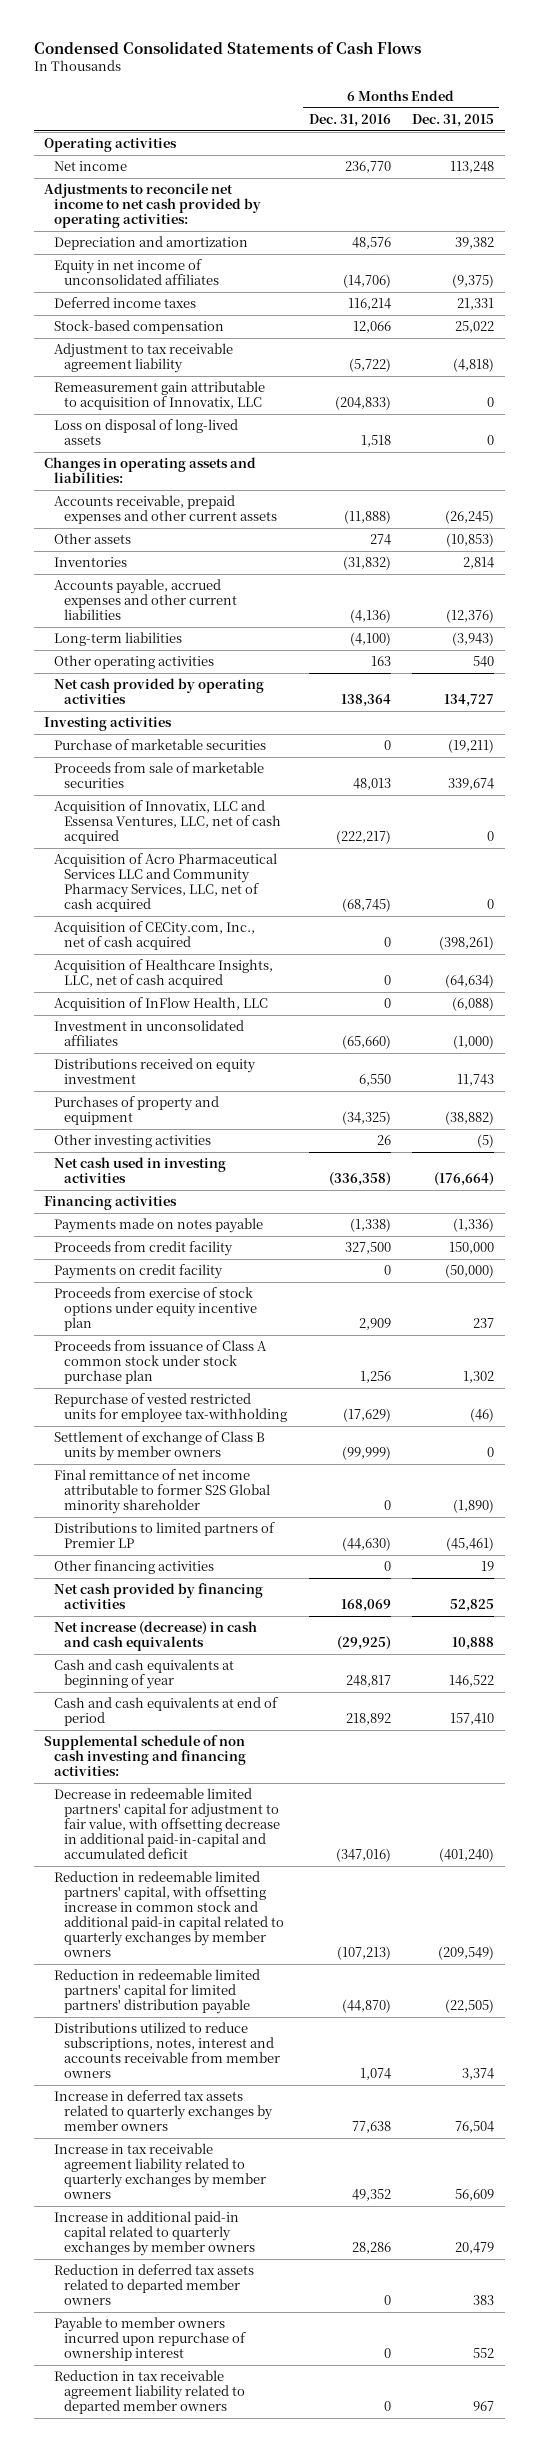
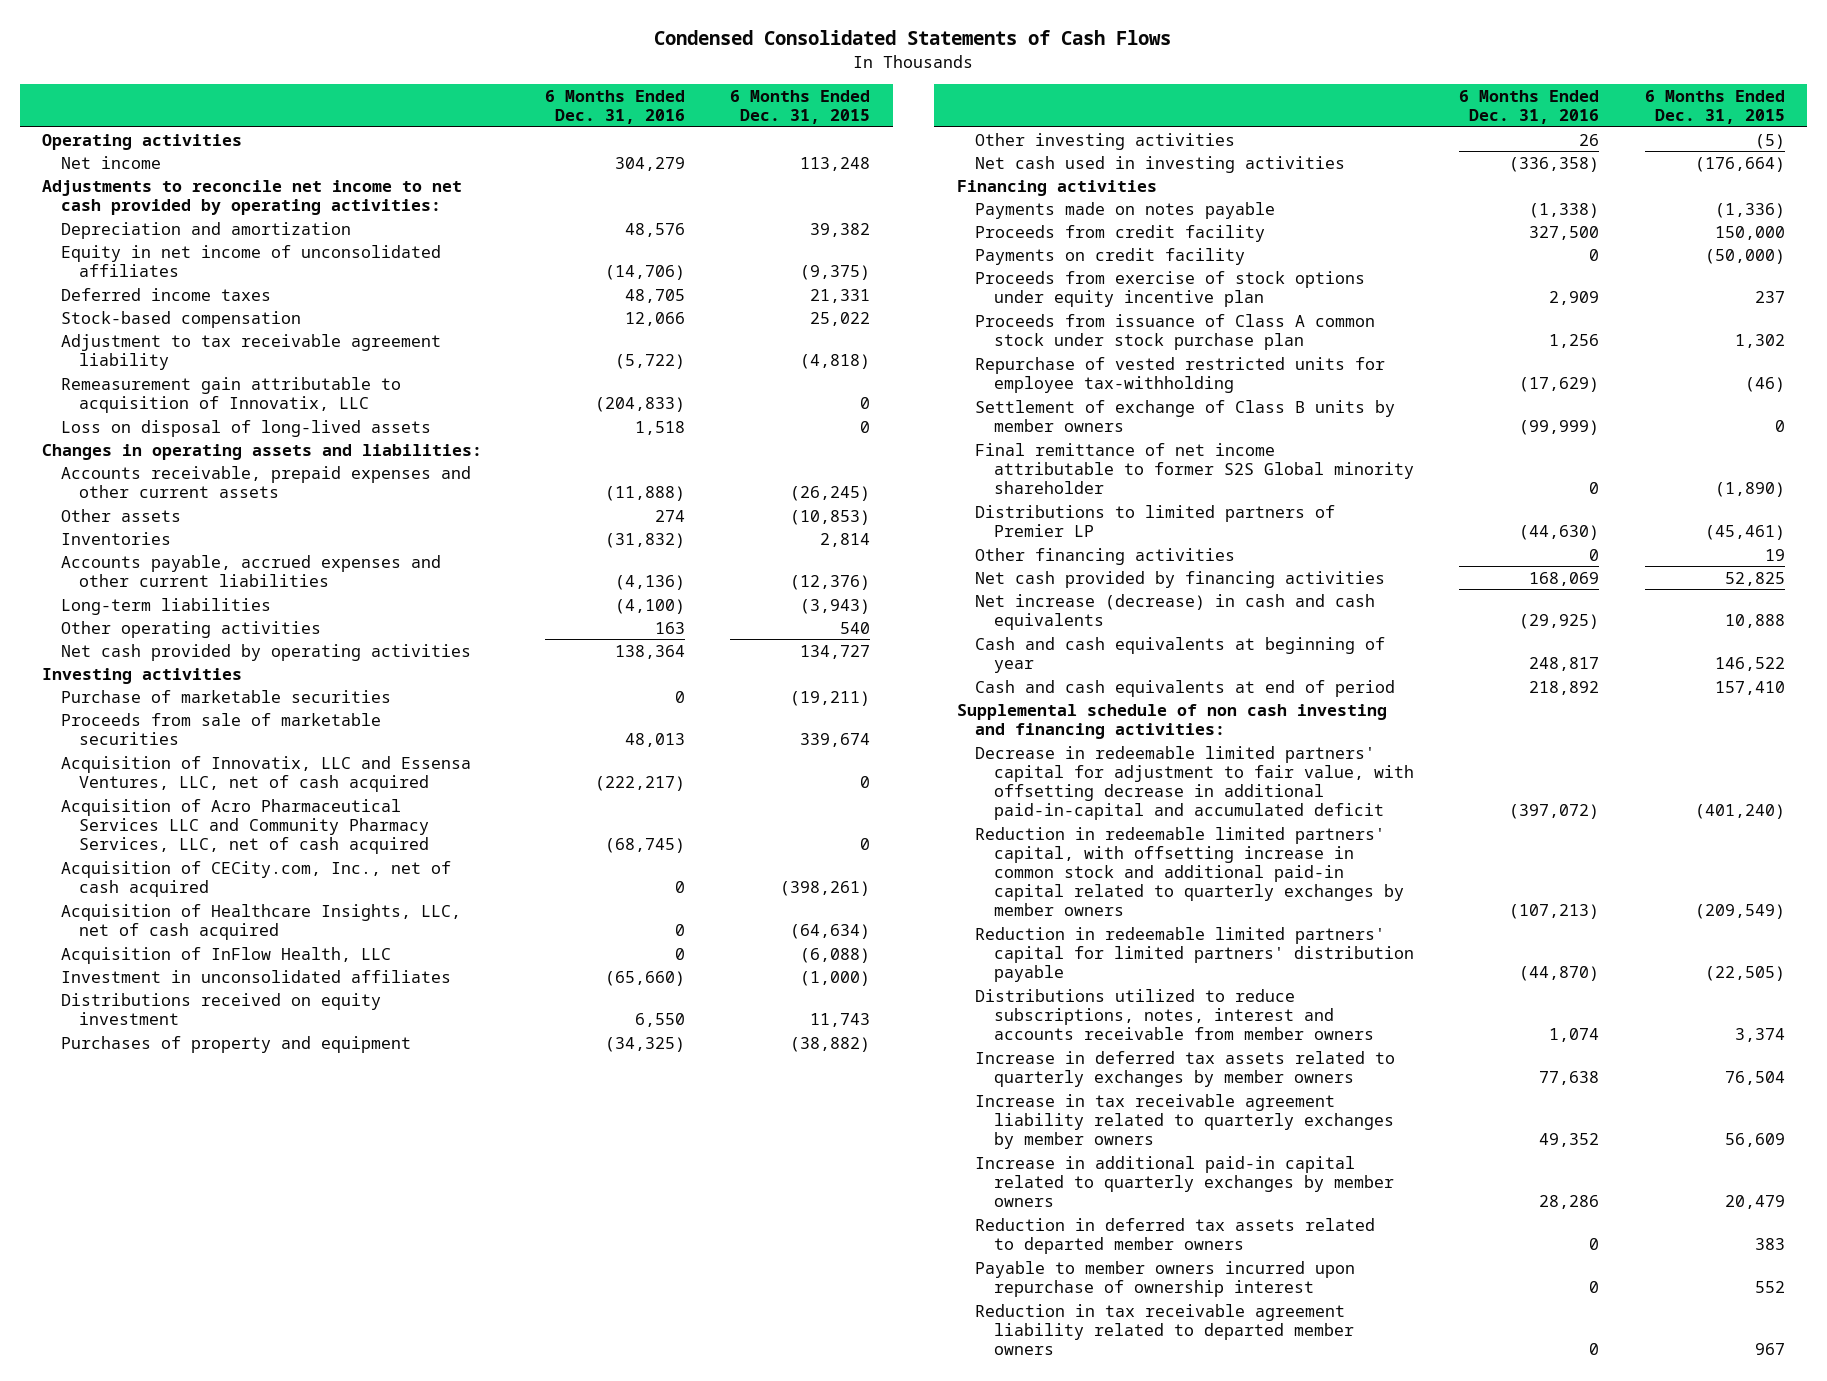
- Net income | 236,770 | 113,248
+ Net income | 304,279 | 113,248
- Deferred income taxes | 116,214 | 21,331
+ Deferred income taxes | 48,705 | 21,331
- Decrease in redeemable limited partners' capital for adjustment to fair value, with offsetting decrease in additional paid-in-capital and accumulated deficit | (347,016) | (401,240)
+ Decrease in redeemable limited partners' capital for adjustment to fair value, with offsetting decrease in additional paid-in-capital and accumulated deficit | (397,072) | (401,240)

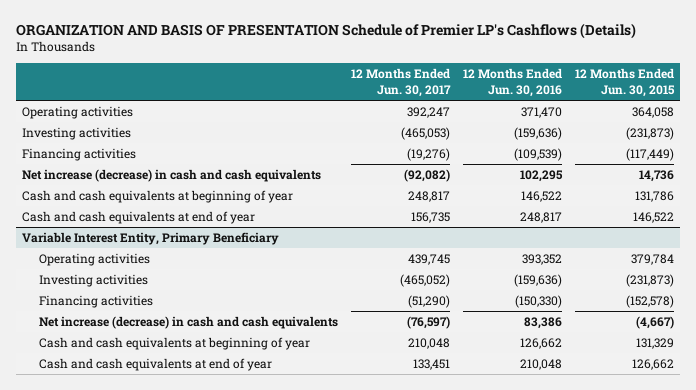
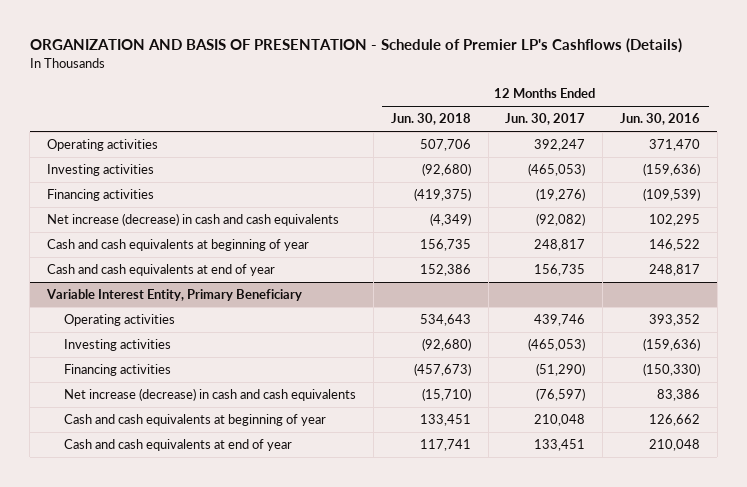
- ORGANIZATION AND BASIS OF PRESENTATION Schedule of Premier LP's Cashflows (Details)
+ ORGANIZATION AND BASIS OF PRESENTATION - Schedule of Premier LP's Cashflows (Details)
- | 12 Months Ended Jun. 30, 2017 | 12 Months Ended Jun. 30, 2016 | 12 Months Ended Jun. 30, 2015
+ | 12 Months Ended Jun. 30, 2018 | 12 Months Ended Jun. 30, 2017 | 12 Months Ended Jun. 30, 2016
@ Variable Interest Entity, Primary Beneficiary
- Operating activities | 439,745 | 393,352 | 379,784
- Investing activities | (465,052) | (159,636) | (231,873)
+ Operating activities | 534,643 | 439,746 | 393,352
+ Investing activities | (92,680) | (465,053) | (159,636)

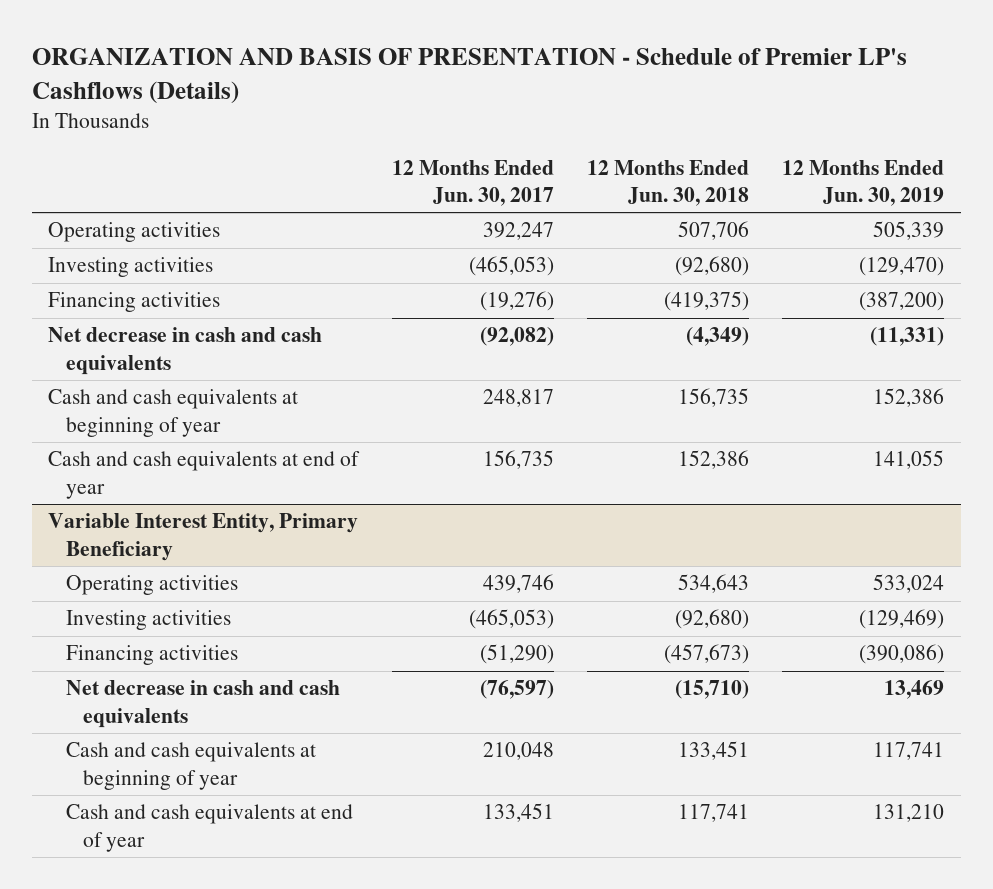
- | 12 Months Ended Jun. 30, 2018 | 12 Months Ended Jun. 30, 2017 | 12 Months Ended Jun. 30, 2016
+ | 12 Months Ended Jun. 30, 2017 | 12 Months Ended Jun. 30, 2018 | 12 Months Ended Jun. 30, 2019
- Net increase (decrease) in cash and cash equivalents | (4,349) | (92,082) | 102,295
+ Net decrease in cash and cash equivalents | (92,082) | (4,349) | (11,331)
@ Variable Interest Entity, Primary Beneficiary
- Net increase (decrease) in cash and cash equivalents | (15,710) | (76,597) | 83,386
+ Net decrease in cash and cash equivalents | (76,597) | (15,710) | 13,469

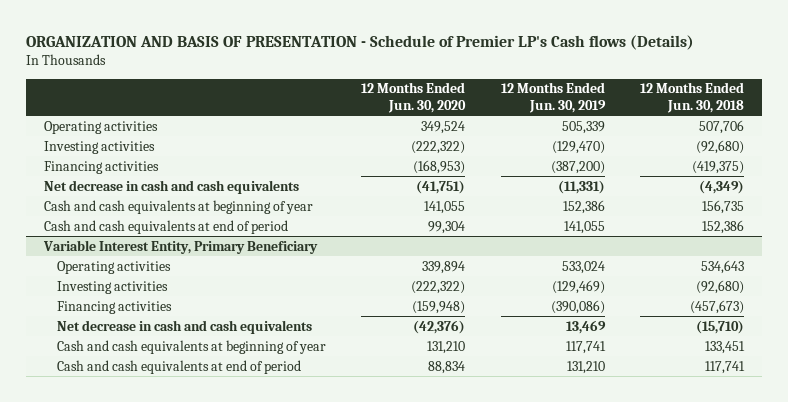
- ORGANIZATION AND BASIS OF PRESENTATION - Schedule of Premier LP's Cashflows (Details)
+ ORGANIZATION AND BASIS OF PRESENTATION - Schedule of Premier LP's Cash flows (Details)
- | 12 Months Ended Jun. 30, 2017 | 12 Months Ended Jun. 30, 2018 | 12 Months Ended Jun. 30, 2019
+ | 12 Months Ended Jun. 30, 2020 | 12 Months Ended Jun. 30, 2019 | 12 Months Ended Jun. 30, 2018
- Cash and cash equivalents at end of year | 156,735 | 152,386 | 141,055
+ Cash and cash equivalents at end of period | 99,304 | 141,055 | 152,386
@ Variable Interest Entity, Primary Beneficiary
- Cash and cash equivalents at end of year | 133,451 | 117,741 | 131,210
+ Cash and cash equivalents at end of period | 88,834 | 131,210 | 117,741

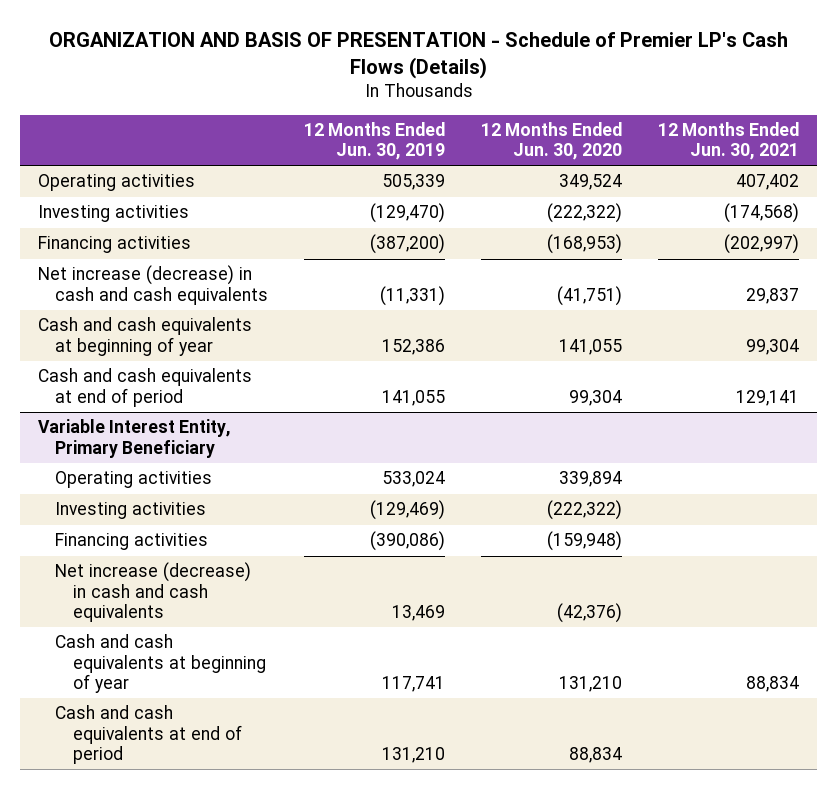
- ORGANIZATION AND BASIS OF PRESENTATION - Schedule of Premier LP's Cash flows (Details)
+ ORGANIZATION AND BASIS OF PRESENTATION - Schedule of Premier LP's Cash Flows (Details)
- | 12 Months Ended Jun. 30, 2020 | 12 Months Ended Jun. 30, 2019 | 12 Months Ended Jun. 30, 2018
+ | 12 Months Ended Jun. 30, 2019 | 12 Months Ended Jun. 30, 2020 | 12 Months Ended Jun. 30, 2021
- Net decrease in cash and cash equivalents | (41,751) | (11,331) | (4,349)
+ Net increase (decrease) in cash and cash equivalents | (11,331) | (41,751) | 29,837
@ Variable Interest Entity, Primary Beneficiary
- Net decrease in cash and cash equivalents | (42,376) | 13,469 | (15,710)
+ Net increase (decrease) in cash and cash equivalents | 13,469 | (42,376) |

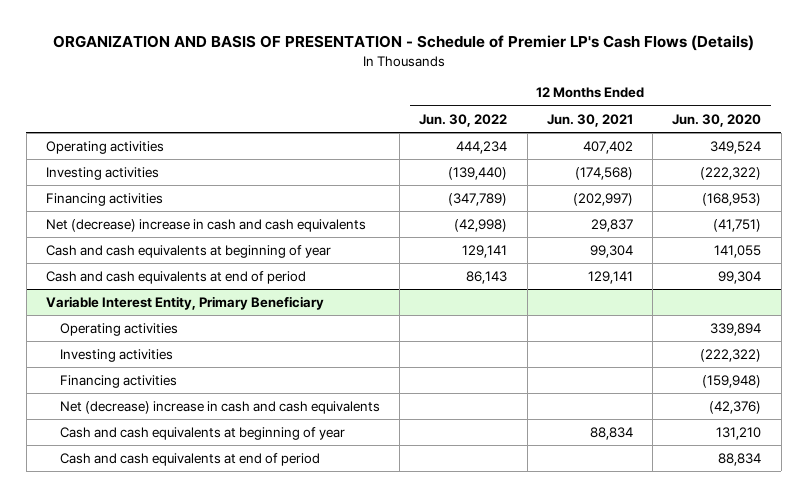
- | 12 Months Ended Jun. 30, 2019 | 12 Months Ended Jun. 30, 2020 | 12 Months Ended Jun. 30, 2021
+ | 12 Months Ended Jun. 30, 2022 | 12 Months Ended Jun. 30, 2021 | 12 Months Ended Jun. 30, 2020
- Net increase (decrease) in cash and cash equivalents | (11,331) | (41,751) | 29,837
+ Net (decrease) increase in cash and cash equivalents | (42,998) | 29,837 | (41,751)
@ Variable Interest Entity, Primary Beneficiary
- Net increase (decrease) in cash and cash equivalents | 13,469 | (42,376) |
+ Net (decrease) increase in cash and cash equivalents | | | (42,376)

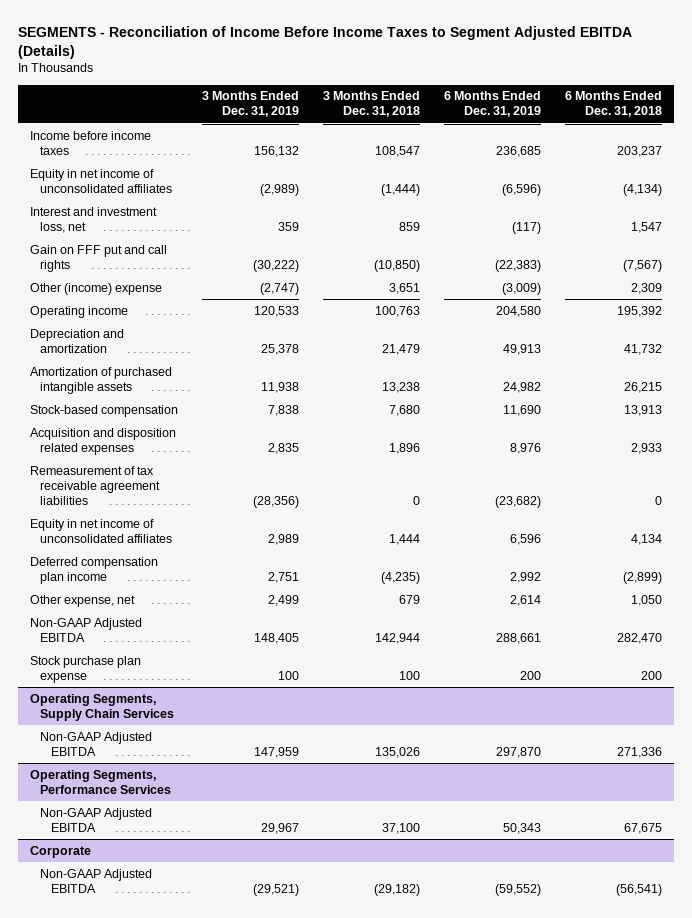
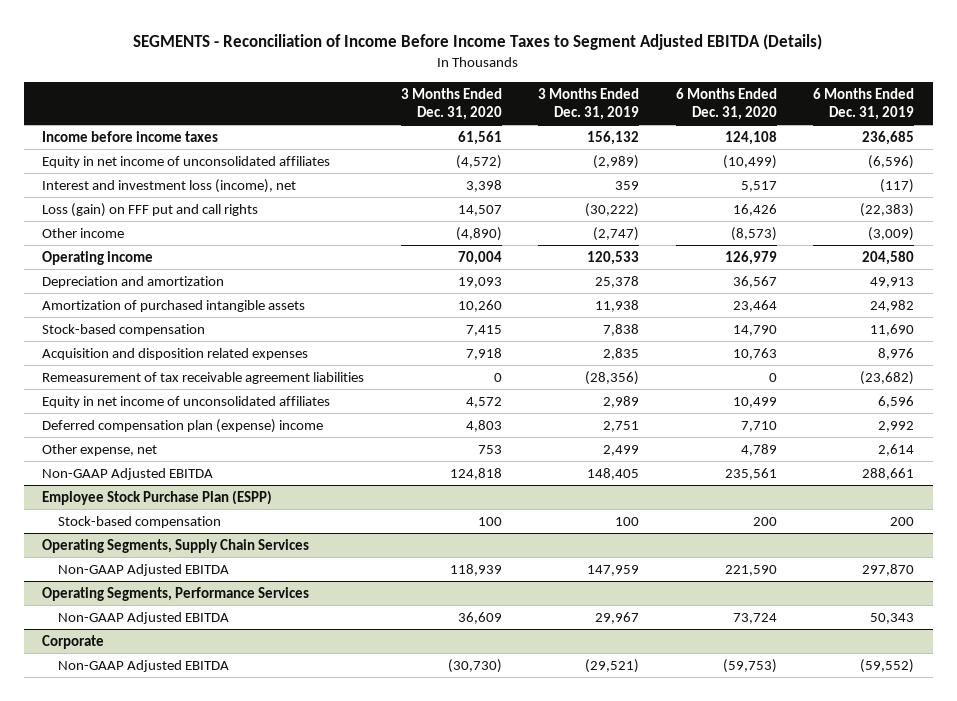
- | 3 Months Ended Dec. 31, 2019 | 3 Months Ended Dec. 31, 2018 | 6 Months Ended Dec. 31, 2019 | 6 Months Ended Dec. 31, 2018
+ | 3 Months Ended Dec. 31, 2020 | 3 Months Ended Dec. 31, 2019 | 6 Months Ended Dec. 31, 2020 | 6 Months Ended Dec. 31, 2019
- Interest and investment loss, net | 359 | 859 | (117) | 1,547
- Gain on FFF put and call rights | (30,222) | (10,850) | (22,383) | (7,567)
- Other (income) expense | (2,747) | 3,651 | (3,009) | 2,309
+ Interest and investment loss (income), net | 3,398 | 359 | 5,517 | (117)
+ Loss (gain) on FFF put and call rights | 14,507 | (30,222) | 16,426 | (22,383)
+ Other income | (4,890) | (2,747) | (8,573) | (3,009)
- Deferred compensation plan income | 2,751 | (4,235) | 2,992 | (2,899)
+ Deferred compensation plan (expense) income | 4,803 | 2,751 | 7,710 | 2,992
- Stock purchase plan expense | 100 | 100 | 200 | 200
+ Employee Stock Purchase Plan (ESPP)
+ Stock-based compensation | 100 | 100 | 200 | 200

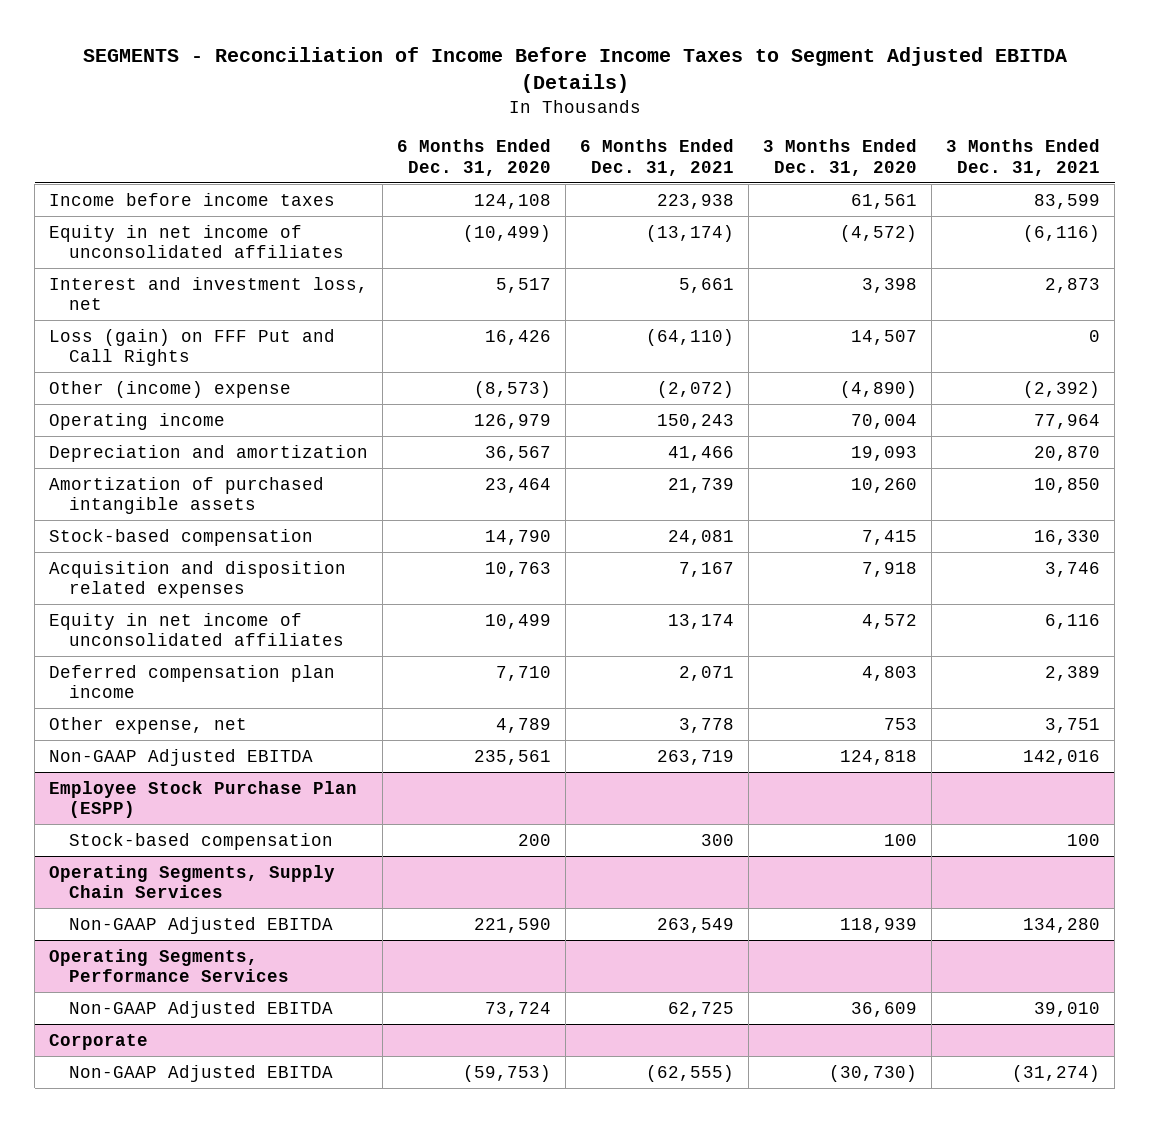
- | 3 Months Ended Dec. 31, 2020 | 3 Months Ended Dec. 31, 2019 | 6 Months Ended Dec. 31, 2020 | 6 Months Ended Dec. 31, 2019
+ | 6 Months Ended Dec. 31, 2020 | 6 Months Ended Dec. 31, 2021 | 3 Months Ended Dec. 31, 2020 | 3 Months Ended Dec. 31, 2021
- Interest and investment loss (income), net | 3,398 | 359 | 5,517 | (117)
- Loss (gain) on FFF put and call rights | 14,507 | (30,222) | 16,426 | (22,383)
- Other income | (4,890) | (2,747) | (8,573) | (3,009)
+ Interest and investment loss, net | 5,517 | 5,661 | 3,398 | 2,873
+ Loss (gain) on FFF Put and Call Rights | 16,426 | (64,110) | 14,507 | 0
+ Other (income) expense | (8,573) | (2,072) | (4,890) | (2,392)
- Remeasurement of tax receivable agreement liabilities | 0 | (28,356) | 0 | (23,682)
- Deferred compensation plan (expense) income | 4,803 | 2,751 | 7,710 | 2,992
+ Deferred compensation plan income | 7,710 | 2,071 | 4,803 | 2,389

